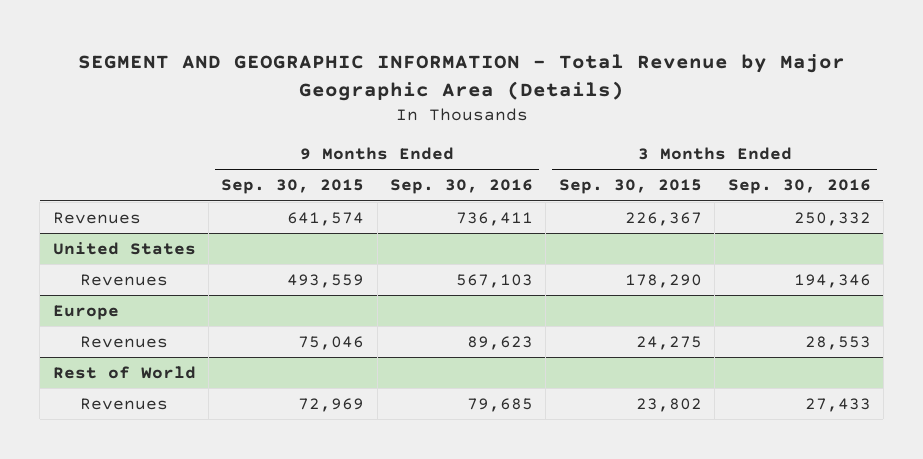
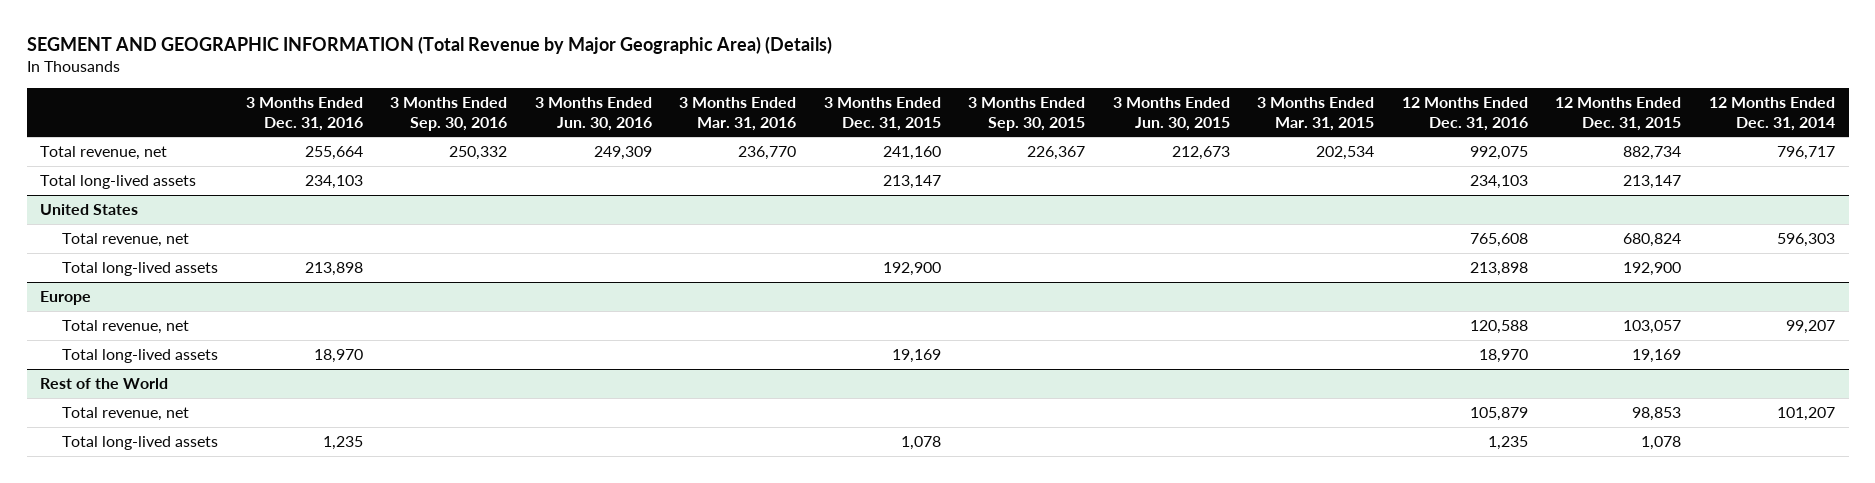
- SEGMENT AND GEOGRAPHIC INFORMATION - Total Revenue by Major Geographic Area (Details)
+ SEGMENT AND GEOGRAPHIC INFORMATION (Total Revenue by Major Geographic Area) (Details)
- | 9 Months Ended Sep. 30, 2015 | 9 Months Ended Sep. 30, 2016 | 3 Months Ended Sep. 30, 2015 | 3 Months Ended Sep. 30, 2016
+ | 3 Months Ended Dec. 31, 2016 | 3 Months Ended Sep. 30, 2016 | 3 Months Ended Jun. 30, 2016 | 3 Months Ended Mar. 31, 2016 | 3 Months Ended Dec. 31, 2015 | 3 Months Ended Sep. 30, 2015 | 3 Months Ended Jun. 30, 2015 | 3 Months Ended Mar. 31, 2015 | 12 Months Ended Dec. 31, 2016 | 12 Months Ended Dec. 31, 2015 | 12 Months Ended Dec. 31, 2014
- Revenues | 641,574 | 736,411 | 226,367 | 250,332
+ Total revenue, net | 255,664 | 250,332 | 249,309 | 236,770 | 241,160 | 226,367 | 212,673 | 202,534 | 992,075 | 882,734 | 796,717
+ Total long-lived assets | 234,103 | | | | 213,147 | | | | 234,103 | 213,147 |
@ United States
- Revenues | 493,559 | 567,103 | 178,290 | 194,346
+ Total revenue, net | | | | | | | | | 765,608 | 680,824 | 596,303
+ Total long-lived assets | 213,898 | | | | 192,900 | | | | 213,898 | 192,900 |
@ Europe
- Revenues | 75,046 | 89,623 | 24,275 | 28,553
- Rest of World
- Revenues | 72,969 | 79,685 | 23,802 | 27,433
@ Europe
+ Total revenue, net | | | | | | | | | 120,588 | 103,057 | 99,207
+ Total long-lived assets | 18,970 | | | | 19,169 | | | | 18,970 | 19,169 |
+ Rest of the World
+ Total revenue, net | | | | | | | | | 105,879 | 98,853 | 101,207
+ Total long-lived assets | 1,235 | | | | 1,078 | | | | 1,235 | 1,078 |

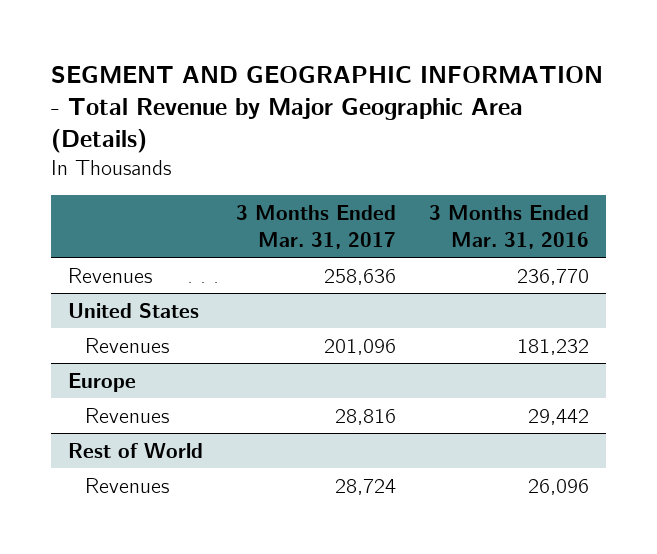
- SEGMENT AND GEOGRAPHIC INFORMATION (Total Revenue by Major Geographic Area) (Details)
+ SEGMENT AND GEOGRAPHIC INFORMATION - Total Revenue by Major Geographic Area (Details)
- | 3 Months Ended Dec. 31, 2016 | 3 Months Ended Sep. 30, 2016 | 3 Months Ended Jun. 30, 2016 | 3 Months Ended Mar. 31, 2016 | 3 Months Ended Dec. 31, 2015 | 3 Months Ended Sep. 30, 2015 | 3 Months Ended Jun. 30, 2015 | 3 Months Ended Mar. 31, 2015 | 12 Months Ended Dec. 31, 2016 | 12 Months Ended Dec. 31, 2015 | 12 Months Ended Dec. 31, 2014
+ | 3 Months Ended Mar. 31, 2017 | 3 Months Ended Mar. 31, 2016
- Total revenue, net | 255,664 | 250,332 | 249,309 | 236,770 | 241,160 | 226,367 | 212,673 | 202,534 | 992,075 | 882,734 | 796,717
- Total long-lived assets | 234,103 | | | | 213,147 | | | | 234,103 | 213,147 |
+ Revenues | 258,636 | 236,770
@ United States
- Total revenue, net | | | | | | | | | 765,608 | 680,824 | 596,303
- Total long-lived assets | 213,898 | | | | 192,900 | | | | 213,898 | 192,900 |
+ Revenues | 201,096 | 181,232
@ Europe
- Total revenue, net | | | | | | | | | 120,588 | 103,057 | 99,207
- Total long-lived assets | 18,970 | | | | 19,169 | | | | 18,970 | 19,169 |
- Rest of the World
- Total revenue, net | | | | | | | | | 105,879 | 98,853 | 101,207
- Total long-lived assets | 1,235 | | | | 1,078 | | | | 1,235 | 1,078 |
@ Europe
+ Revenues | 28,816 | 29,442
+ Rest of World
+ Revenues | 28,724 | 26,096

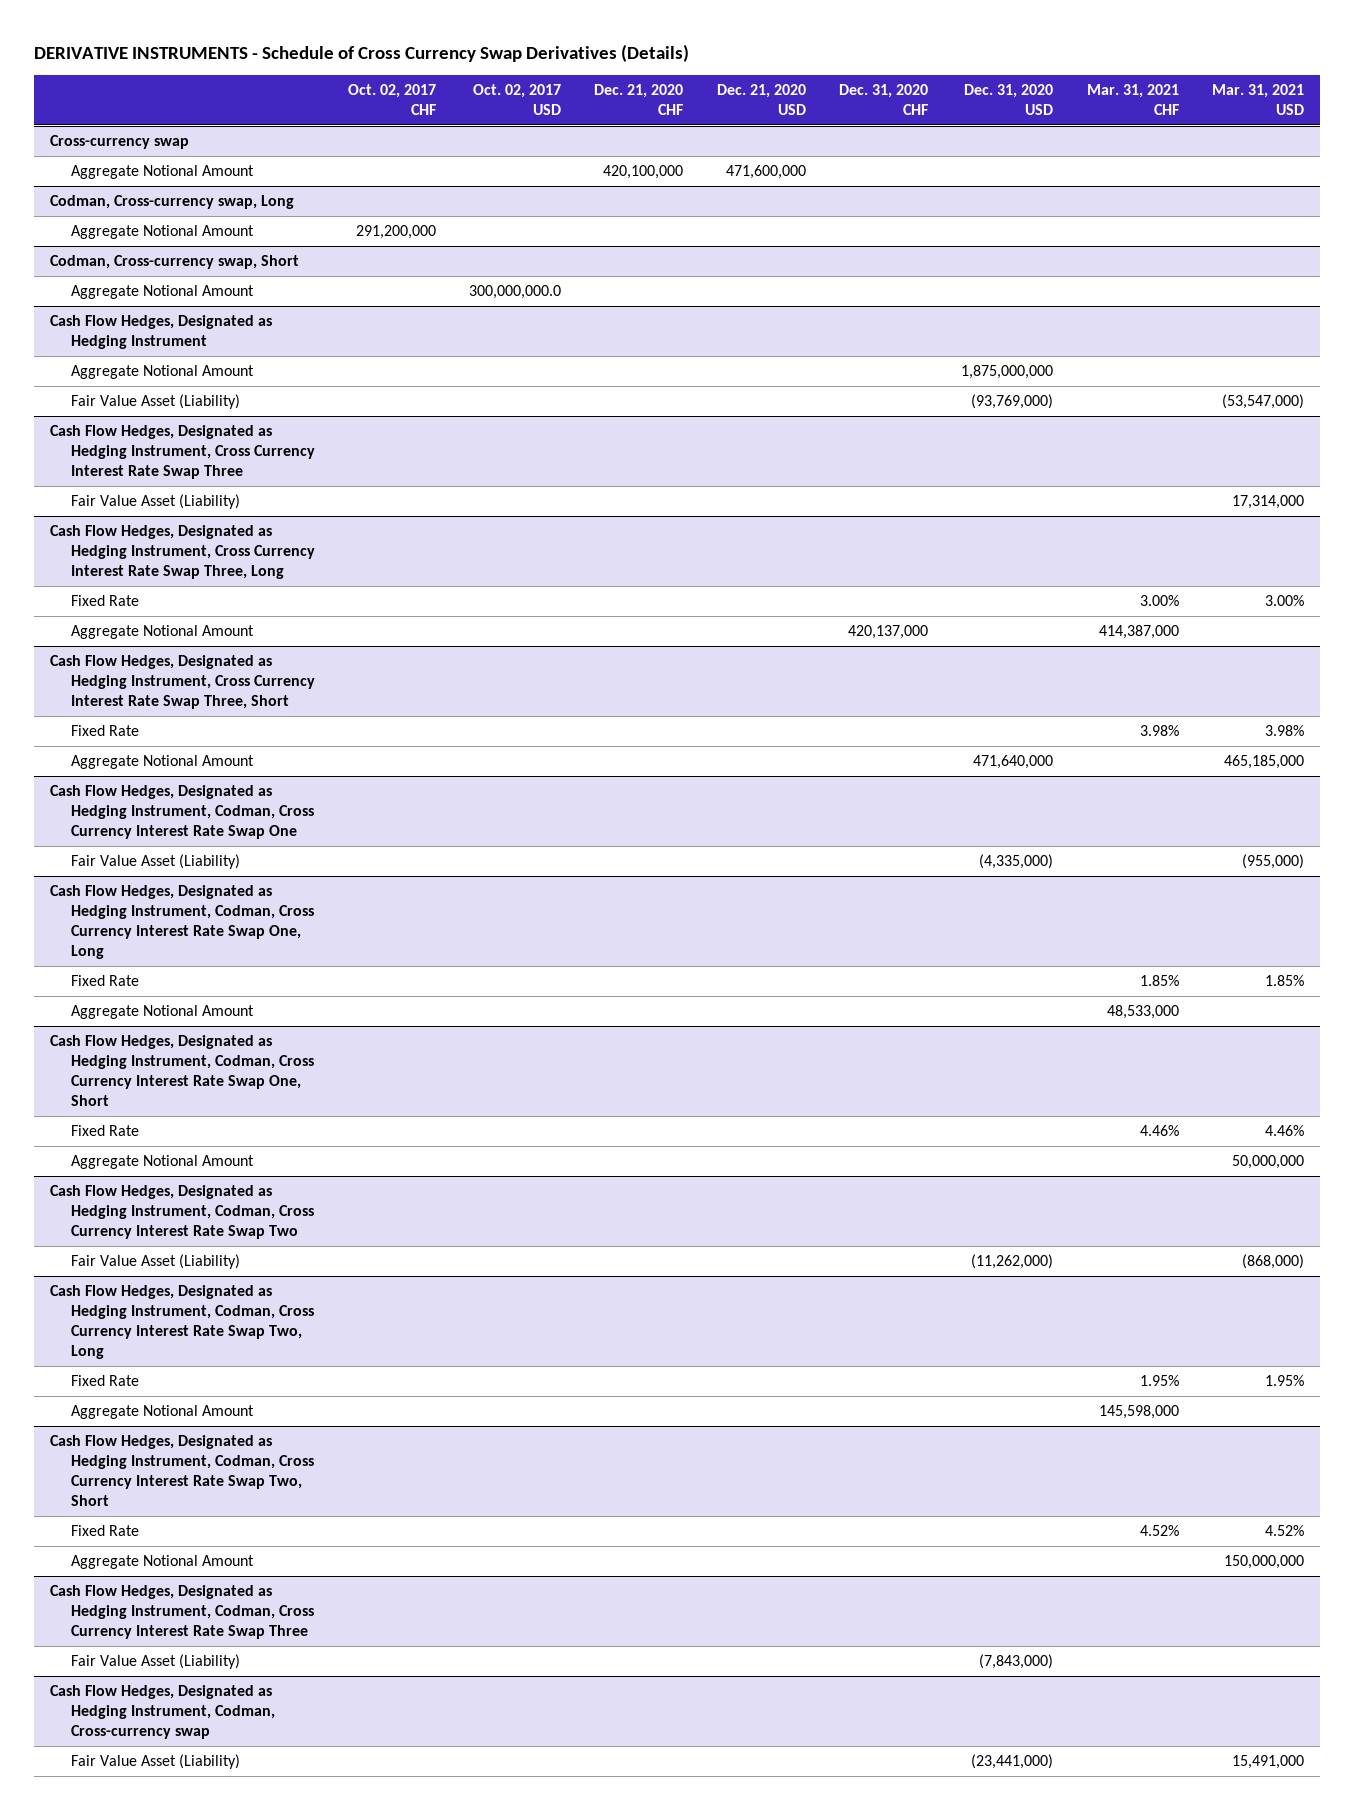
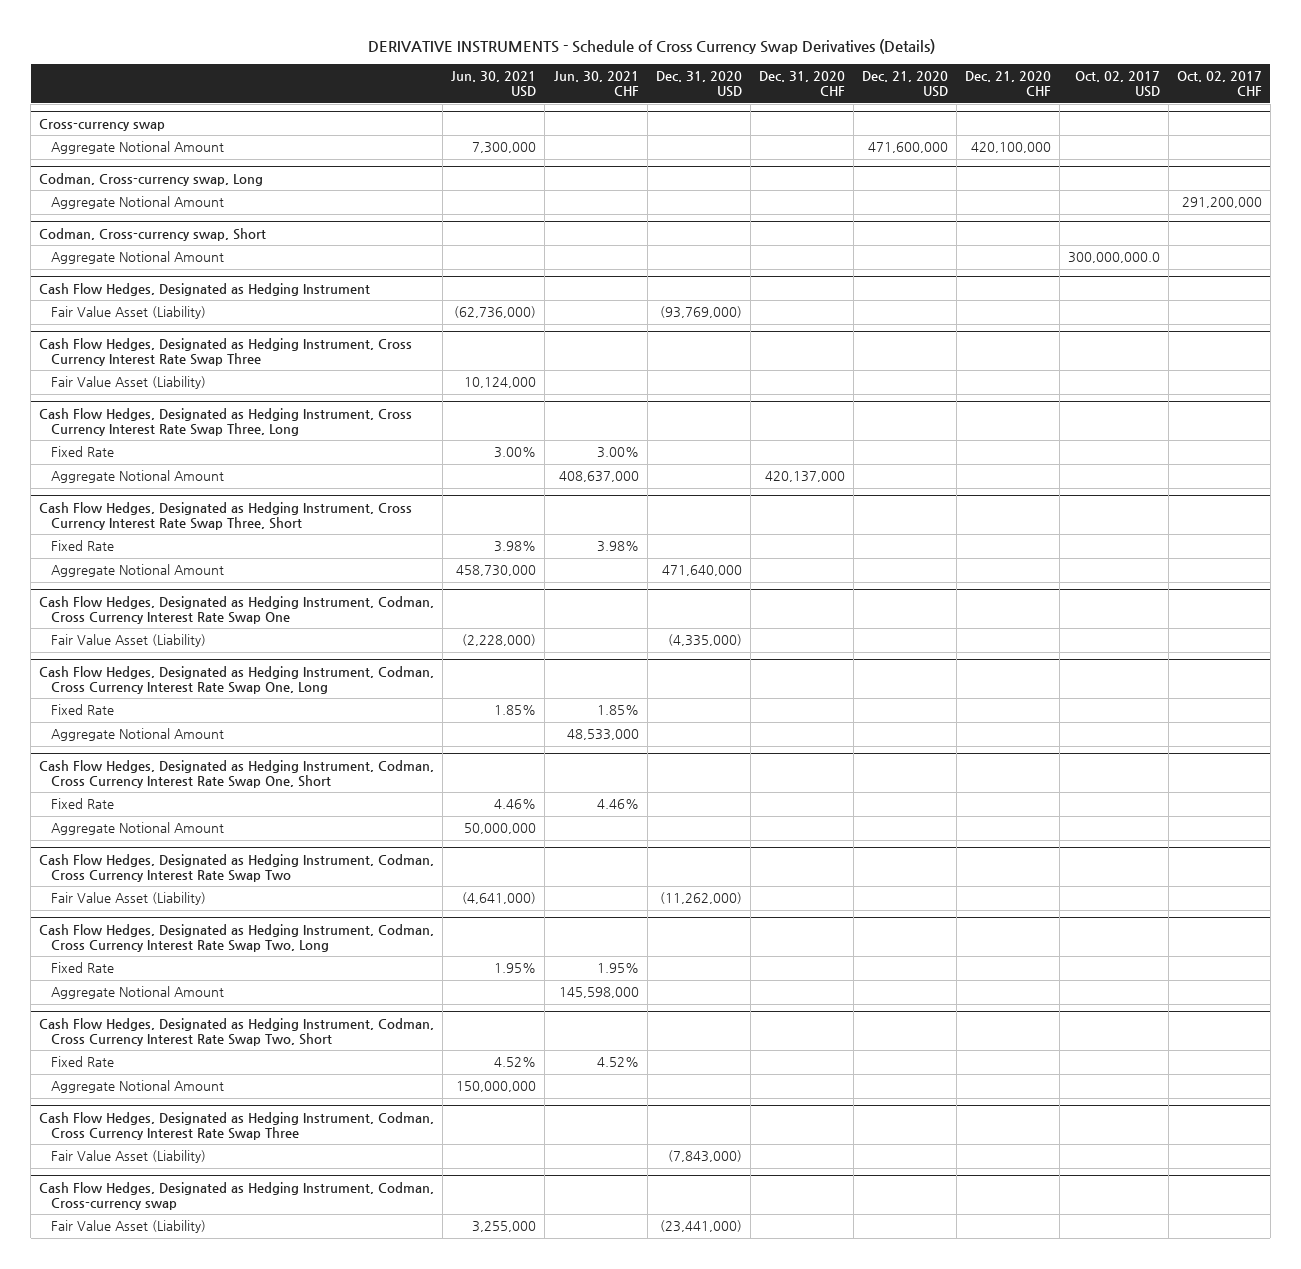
- | Oct. 02, 2017 CHF | Oct. 02, 2017 USD | Dec. 21, 2020 CHF | Dec. 21, 2020 USD | Dec. 31, 2020 CHF | Dec. 31, 2020 USD | Mar. 31, 2021 CHF | Mar. 31, 2021 USD
+ | Jun. 30, 2021 USD | Jun. 30, 2021 CHF | Dec. 31, 2020 USD | Dec. 31, 2020 CHF | Dec. 21, 2020 USD | Dec. 21, 2020 CHF | Oct. 02, 2017 USD | Oct. 02, 2017 CHF
@ Cash Flow Hedges, Designated as Hedging Instrument
- Aggregate Notional Amount | | | | | | 1,875,000,000 | |

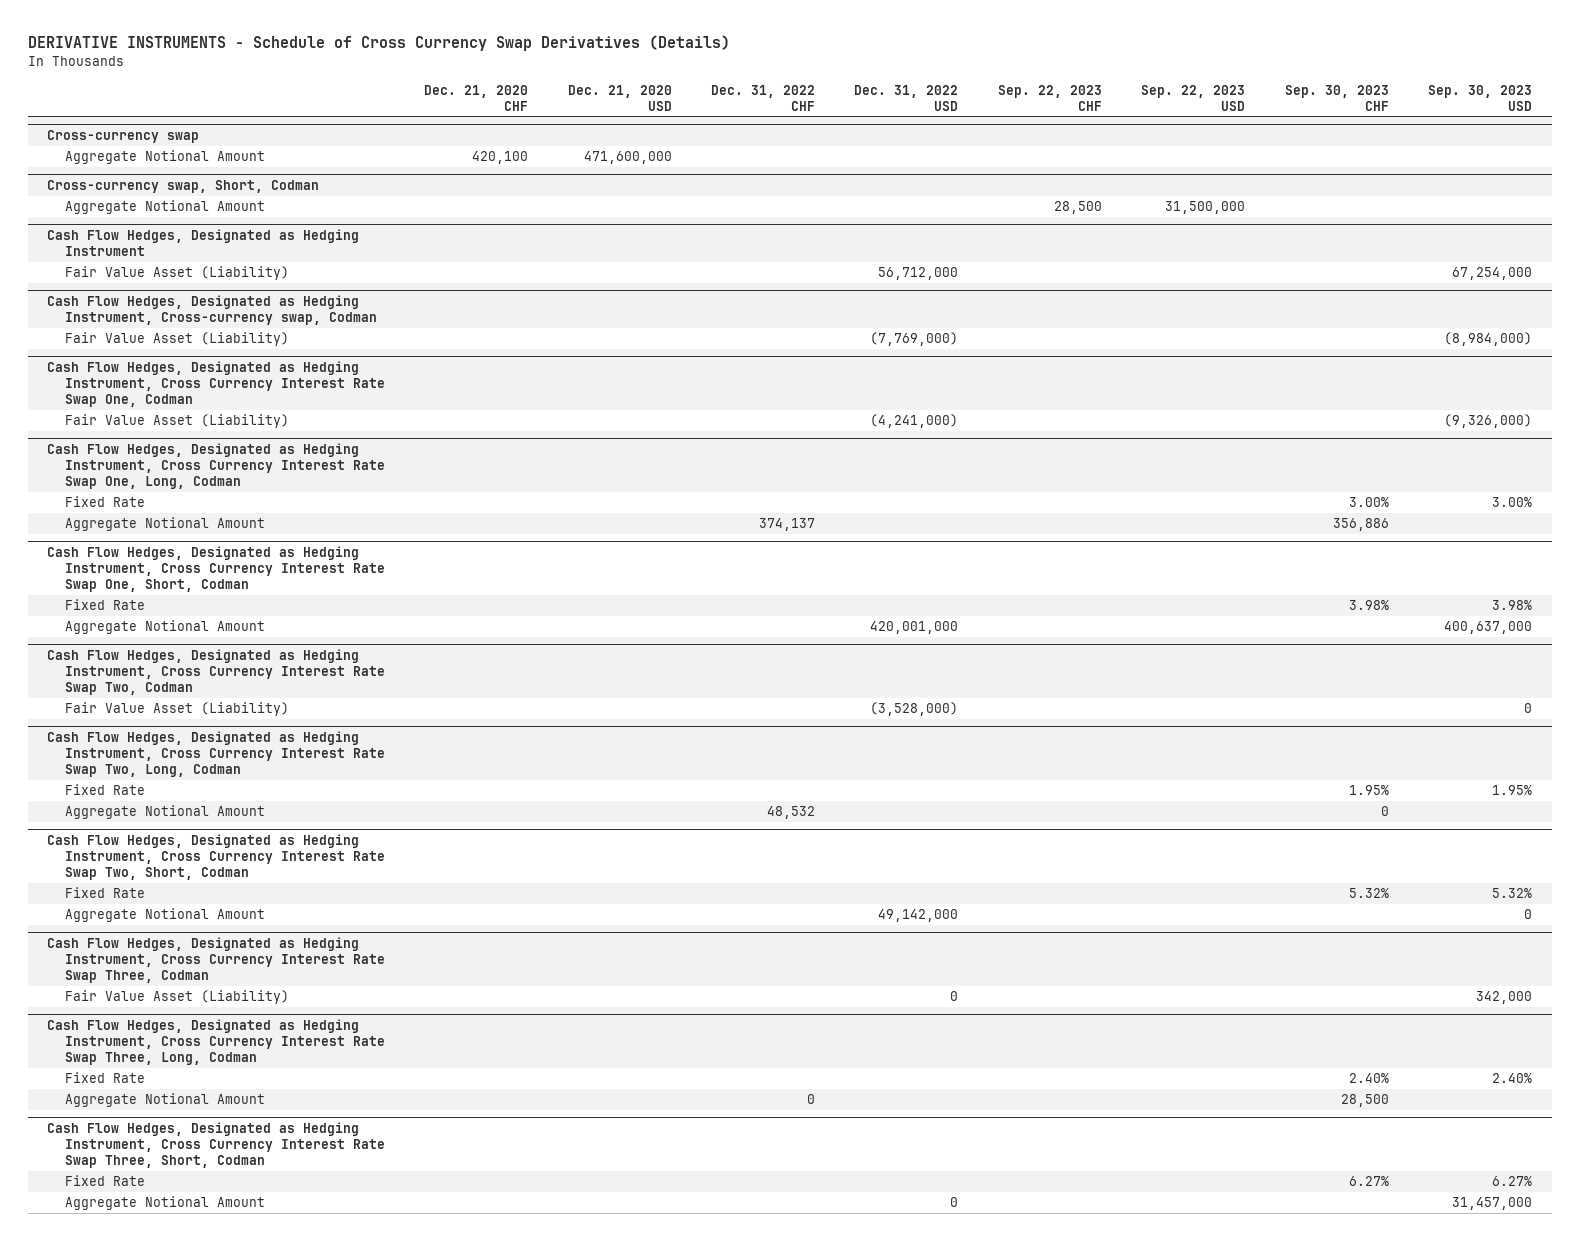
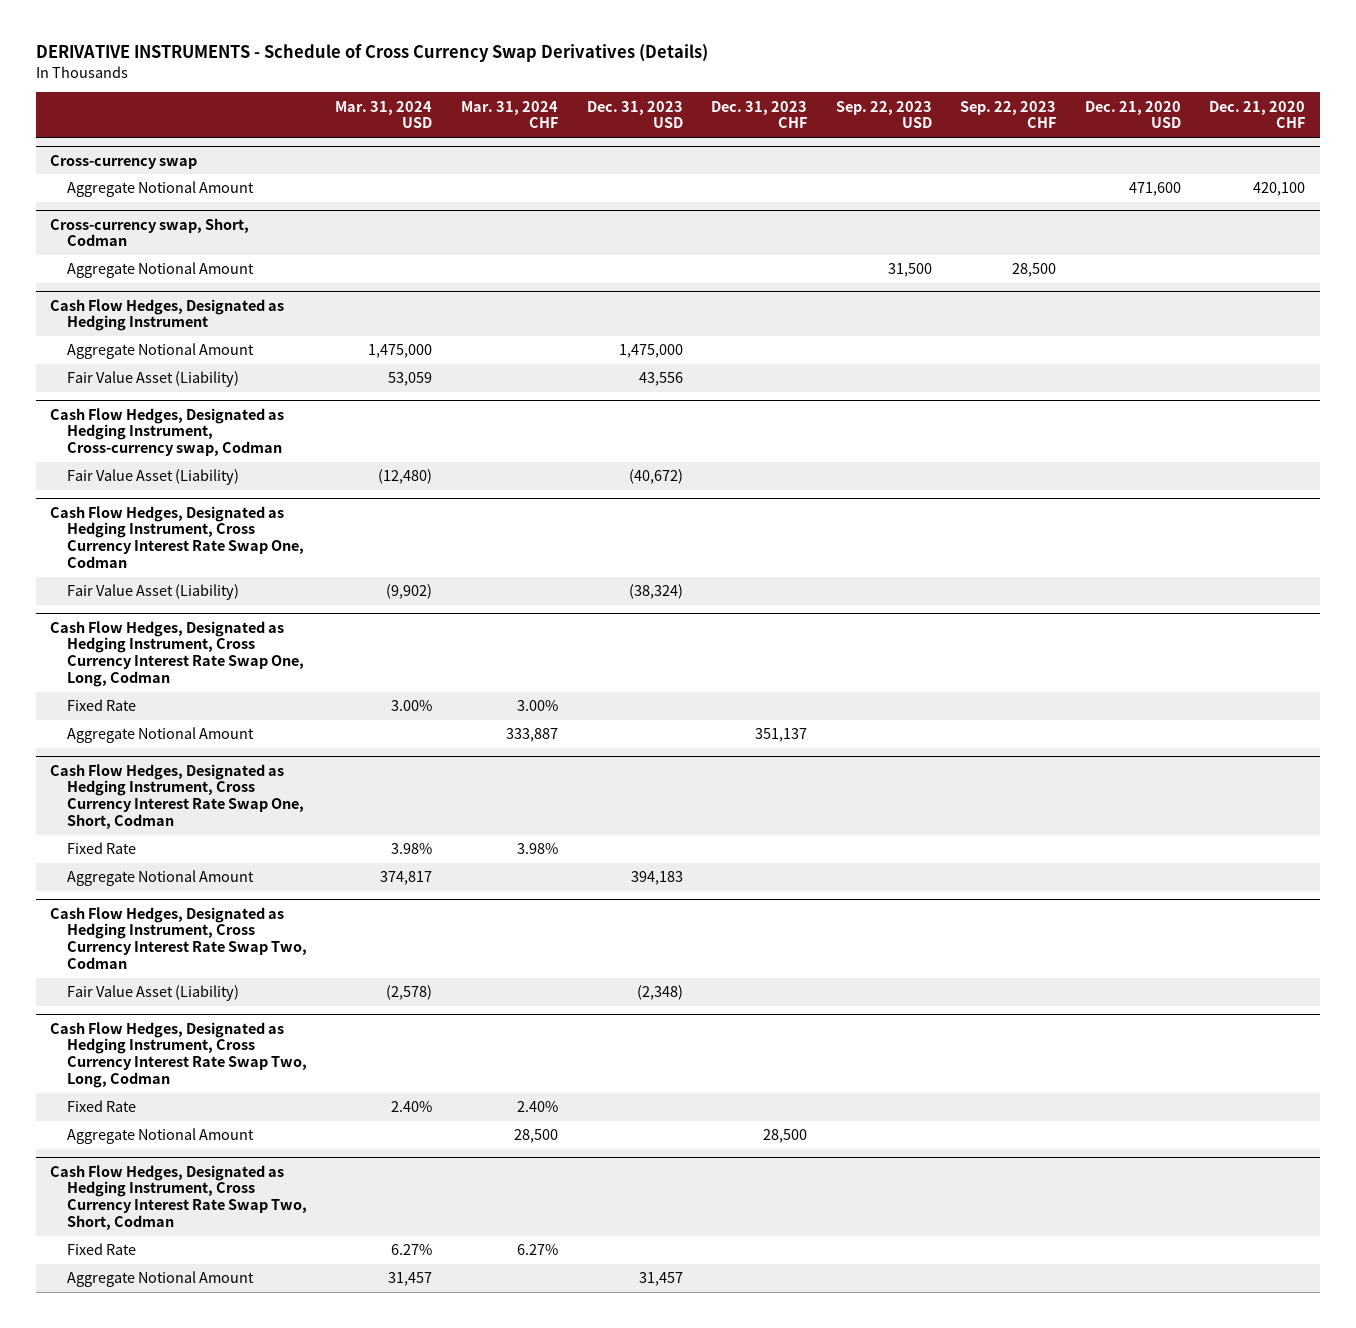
- | Dec. 21, 2020 CHF | Dec. 21, 2020 USD | Dec. 31, 2022 CHF | Dec. 31, 2022 USD | Sep. 22, 2023 CHF | Sep. 22, 2023 USD | Sep. 30, 2023 CHF | Sep. 30, 2023 USD
+ | Mar. 31, 2024 USD | Mar. 31, 2024 CHF | Dec. 31, 2023 USD | Dec. 31, 2023 CHF | Sep. 22, 2023 USD | Sep. 22, 2023 CHF | Dec. 21, 2020 USD | Dec. 21, 2020 CHF
@ Cross-currency swap
- Aggregate Notional Amount | 420,100 | 471,600,000 | | | | | |
+ Aggregate Notional Amount | | | | | | | 471,600 | 420,100
@ Cross-currency swap, Short, Codman
- Aggregate Notional Amount | | | | | 28,500 | 31,500,000 | |
+ Aggregate Notional Amount | | | | | 31,500 | 28,500 | |
@ Cash Flow Hedges, Designated as Hedging Instrument
+ Aggregate Notional Amount | 1,475,000 | | 1,475,000 | | | | |
- Cash Flow Hedges, Designated as Hedging Instrument, Cross Currency Interest Rate Swap Three, Codman
- Fair Value Asset (Liability) | | | | 0 | | | | 342,000
- Cash Flow Hedges, Designated as Hedging Instrument, Cross Currency Interest Rate Swap Three, Long, Codman
- Fixed Rate | | | | | | | 2.40% | 2.40%
- Aggregate Notional Amount | | | 0 | | | | 28,500 |
- Cash Flow Hedges, Designated as Hedging Instrument, Cross Currency Interest Rate Swap Three, Short, Codman
- Fixed Rate | | | | | | | 6.27% | 6.27%
- Aggregate Notional Amount | | | | 0 | | | | 31,457,000

